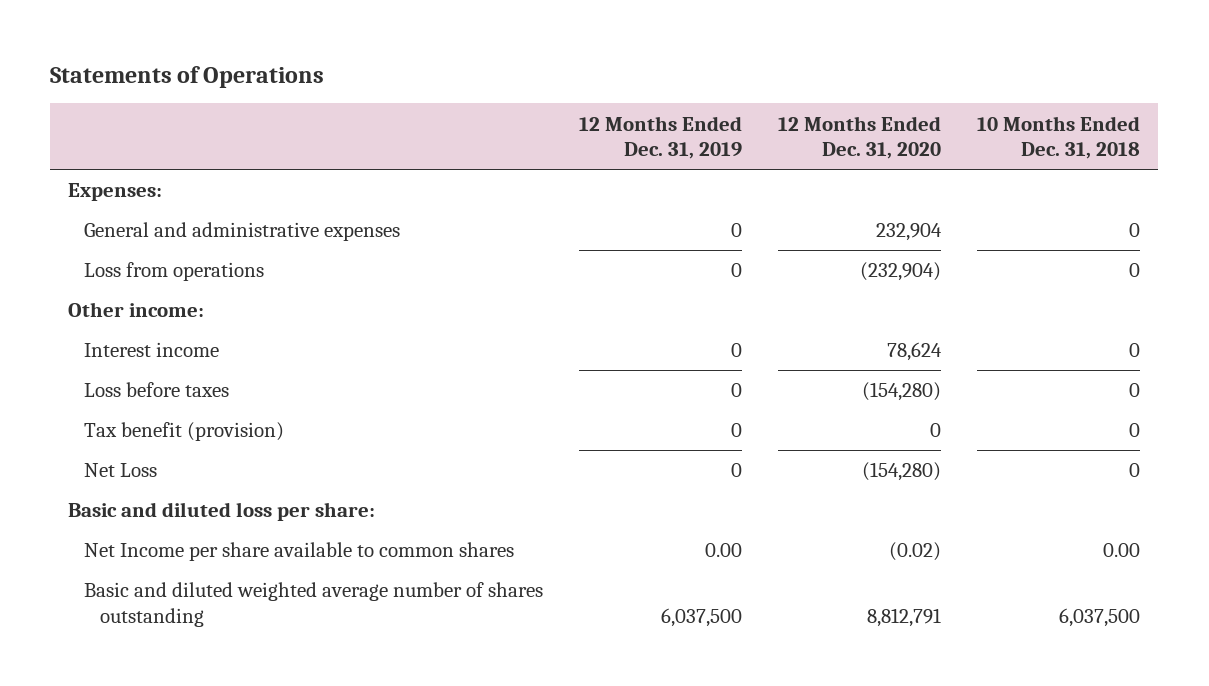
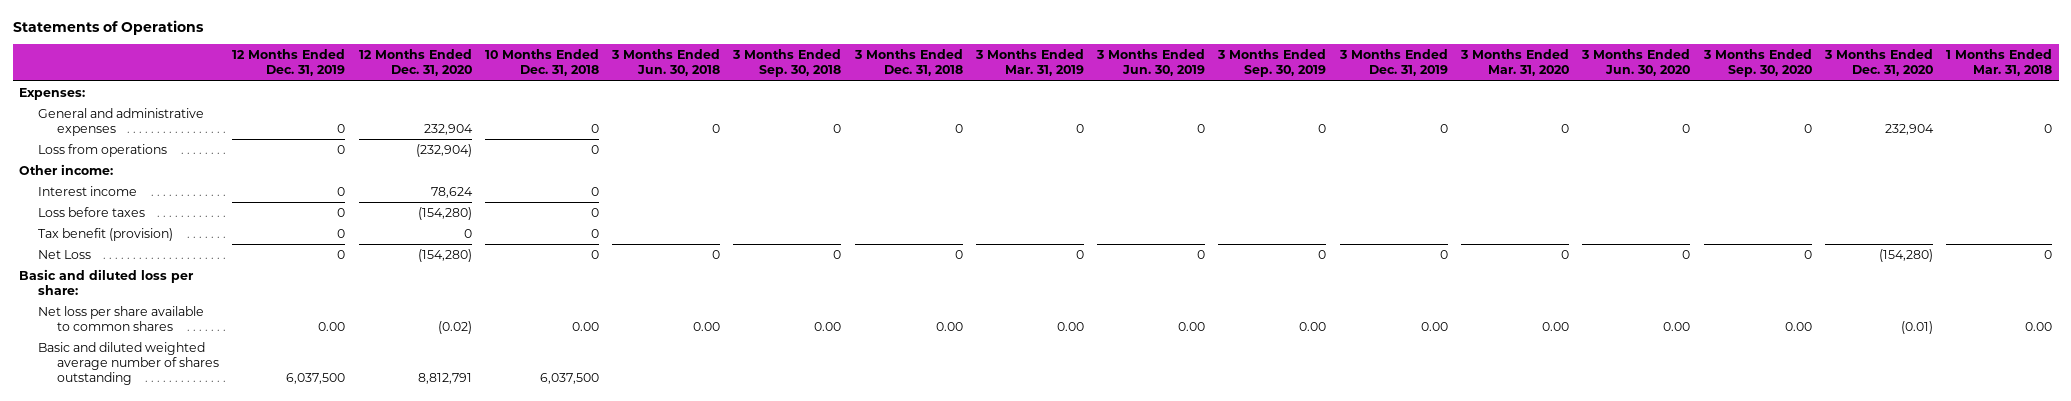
- | 12 Months Ended Dec. 31, 2019 | 12 Months Ended Dec. 31, 2020 | 10 Months Ended Dec. 31, 2018
+ | 12 Months Ended Dec. 31, 2019 | 12 Months Ended Dec. 31, 2020 | 10 Months Ended Dec. 31, 2018 | 3 Months Ended Jun. 30, 2018 | 3 Months Ended Sep. 30, 2018 | 3 Months Ended Dec. 31, 2018 | 3 Months Ended Mar. 31, 2019 | 3 Months Ended Jun. 30, 2019 | 3 Months Ended Sep. 30, 2019 | 3 Months Ended Dec. 31, 2019 | 3 Months Ended Mar. 31, 2020 | 3 Months Ended Jun. 30, 2020 | 3 Months Ended Sep. 30, 2020 | 3 Months Ended Dec. 31, 2020 | 1 Months Ended Mar. 31, 2018
- Net Income per share available to common shares | 0.00 | (0.02) | 0.00
+ Net loss per share available to common shares | 0.00 | (0.02) | 0.00 | 0.00 | 0.00 | 0.00 | 0.00 | 0.00 | 0.00 | 0.00 | 0.00 | 0.00 | 0.00 | (0.01) | 0.00

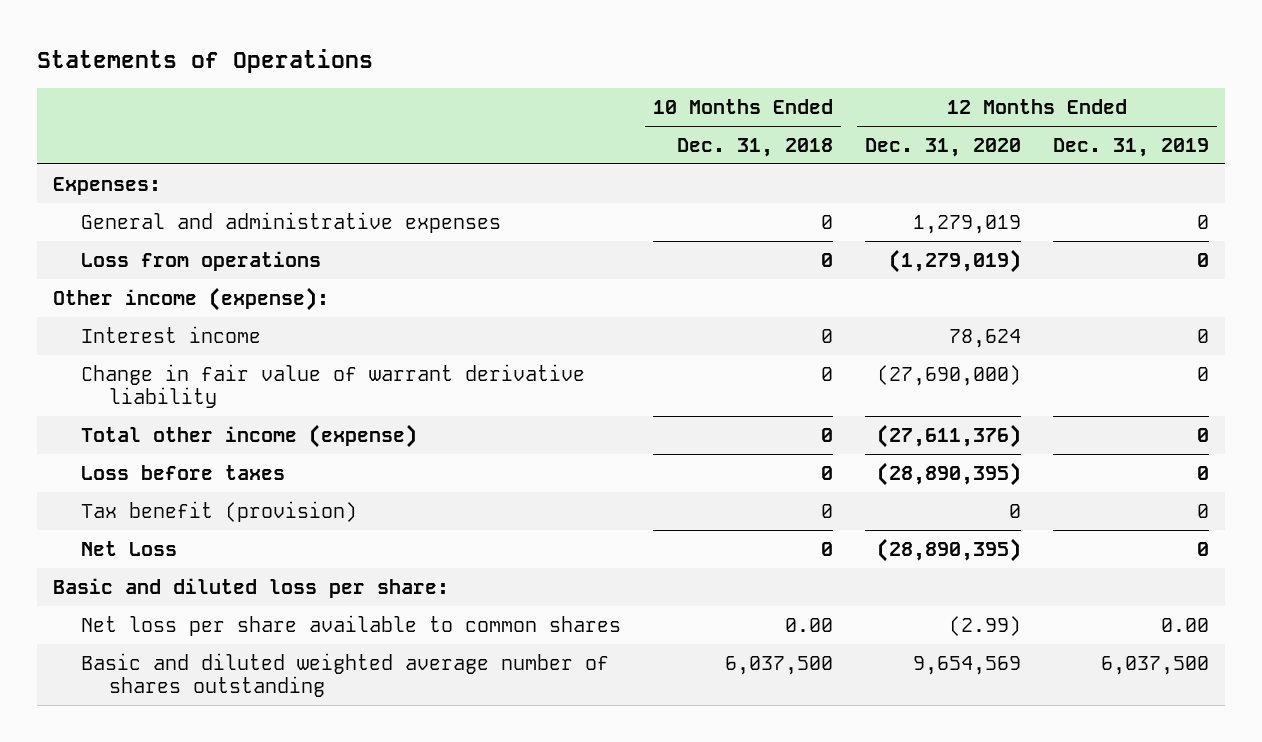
- | 12 Months Ended Dec. 31, 2019 | 12 Months Ended Dec. 31, 2020 | 10 Months Ended Dec. 31, 2018 | 3 Months Ended Jun. 30, 2018 | 3 Months Ended Sep. 30, 2018 | 3 Months Ended Dec. 31, 2018 | 3 Months Ended Mar. 31, 2019 | 3 Months Ended Jun. 30, 2019 | 3 Months Ended Sep. 30, 2019 | 3 Months Ended Dec. 31, 2019 | 3 Months Ended Mar. 31, 2020 | 3 Months Ended Jun. 30, 2020 | 3 Months Ended Sep. 30, 2020 | 3 Months Ended Dec. 31, 2020 | 1 Months Ended Mar. 31, 2018
+ | 10 Months Ended Dec. 31, 2018 | 12 Months Ended Dec. 31, 2020 | 12 Months Ended Dec. 31, 2019
- General and administrative expenses | 0 | 232,904 | 0 | 0 | 0 | 0 | 0 | 0 | 0 | 0 | 0 | 0 | 0 | 232,904 | 0
- Loss from operations | 0 | (232,904) | 0 | | | | | | | | | | | |
- Other income:
+ General and administrative expenses | 0 | 1,279,019 | 0
+ Loss from operations | 0 | (1,279,019) | 0
+ Other income (expense):
- Loss before taxes | 0 | (154,280) | 0 | | | | | | | | | | | |
+ Change in fair value of warrant derivative liability | 0 | (27,690,000) | 0
+ Total other income (expense) | 0 | (27,611,376) | 0
+ Loss before taxes | 0 | (28,890,395) | 0
- Net Loss | 0 | (154,280) | 0 | 0 | 0 | 0 | 0 | 0 | 0 | 0 | 0 | 0 | 0 | (154,280) | 0
+ Net Loss | 0 | (28,890,395) | 0
- Net loss per share available to common shares | 0.00 | (0.02) | 0.00 | 0.00 | 0.00 | 0.00 | 0.00 | 0.00 | 0.00 | 0.00 | 0.00 | 0.00 | 0.00 | (0.01) | 0.00
- Basic and diluted weighted average number of shares outstanding | 6,037,500 | 8,812,791 | 6,037,500 | | | | | | | | | | | |
+ Net loss per share available to common shares | 0.00 | (2.99) | 0.00
+ Basic and diluted weighted average number of shares outstanding | 6,037,500 | 9,654,569 | 6,037,500

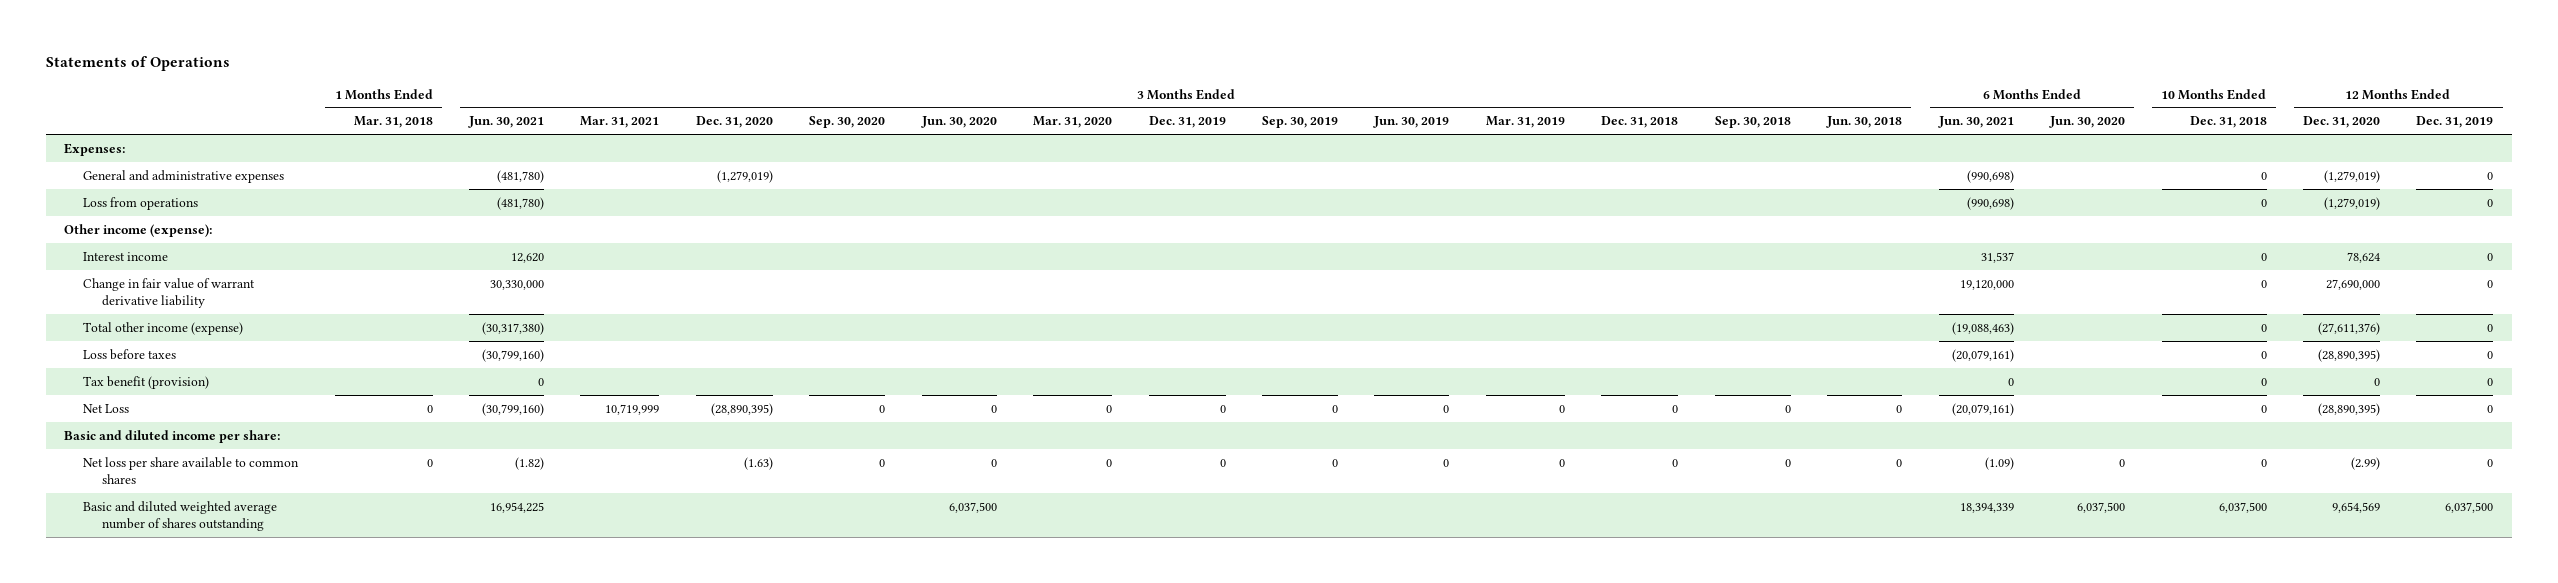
- | 10 Months Ended Dec. 31, 2018 | 12 Months Ended Dec. 31, 2020 | 12 Months Ended Dec. 31, 2019
+ | 1 Months Ended Mar. 31, 2018 | 3 Months Ended Jun. 30, 2021 | 3 Months Ended Mar. 31, 2021 | 3 Months Ended Dec. 31, 2020 | 3 Months Ended Sep. 30, 2020 | 3 Months Ended Jun. 30, 2020 | 3 Months Ended Mar. 31, 2020 | 3 Months Ended Dec. 31, 2019 | 3 Months Ended Sep. 30, 2019 | 3 Months Ended Jun. 30, 2019 | 3 Months Ended Mar. 31, 2019 | 3 Months Ended Dec. 31, 2018 | 3 Months Ended Sep. 30, 2018 | 3 Months Ended Jun. 30, 2018 | 6 Months Ended Jun. 30, 2021 | 6 Months Ended Jun. 30, 2020 | 10 Months Ended Dec. 31, 2018 | 12 Months Ended Dec. 31, 2020 | 12 Months Ended Dec. 31, 2019
- General and administrative expenses | 0 | 1,279,019 | 0
+ General and administrative expenses | | (481,780) | | (1,279,019) | | | | | | | | | | | (990,698) | | 0 | (1,279,019) | 0
- Change in fair value of warrant derivative liability | 0 | (27,690,000) | 0
+ Change in fair value of warrant derivative liability | | 30,330,000 | | | | | | | | | | | | | 19,120,000 | | 0 | 27,690,000 | 0
- Basic and diluted loss per share:
- Net loss per share available to common shares | 0.00 | (2.99) | 0.00
+ Basic and diluted income per share:
+ Net loss per share available to common shares | 0 | (1.82) | | (1.63) | 0 | 0 | 0 | 0 | 0 | 0 | 0 | 0 | 0 | 0 | (1.09) | 0 | 0 | (2.99) | 0

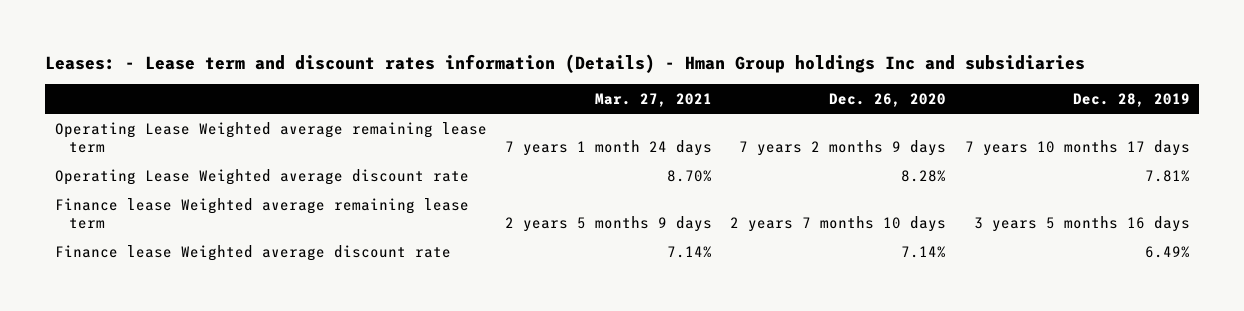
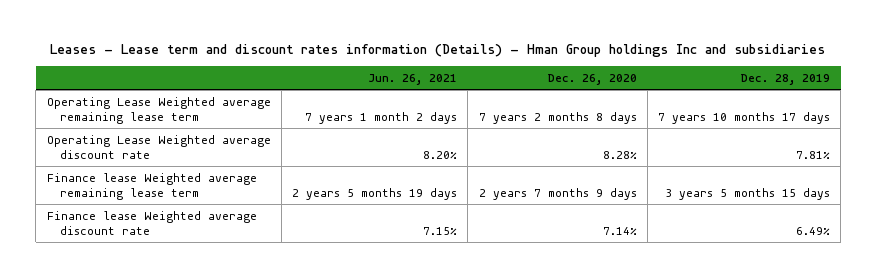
- Leases: - Lease term and discount rates information (Details) - Hman Group holdings Inc and subsidiaries
+ Leases - Lease term and discount rates information (Details) - Hman Group holdings Inc and subsidiaries
- | Mar. 27, 2021 | Dec. 26, 2020 | Dec. 28, 2019
+ | Jun. 26, 2021 | Dec. 26, 2020 | Dec. 28, 2019
- Operating Lease Weighted average remaining lease term | 7 years 1 month 24 days | 7 years 2 months 9 days | 7 years 10 months 17 days
+ Operating Lease Weighted average remaining lease term | 7 years 1 month 2 days | 7 years 2 months 8 days | 7 years 10 months 17 days
- Finance lease Weighted average remaining lease term | 2 years 5 months 9 days | 2 years 7 months 10 days | 3 years 5 months 16 days
+ Finance lease Weighted average remaining lease term | 2 years 5 months 19 days | 2 years 7 months 9 days | 3 years 5 months 15 days

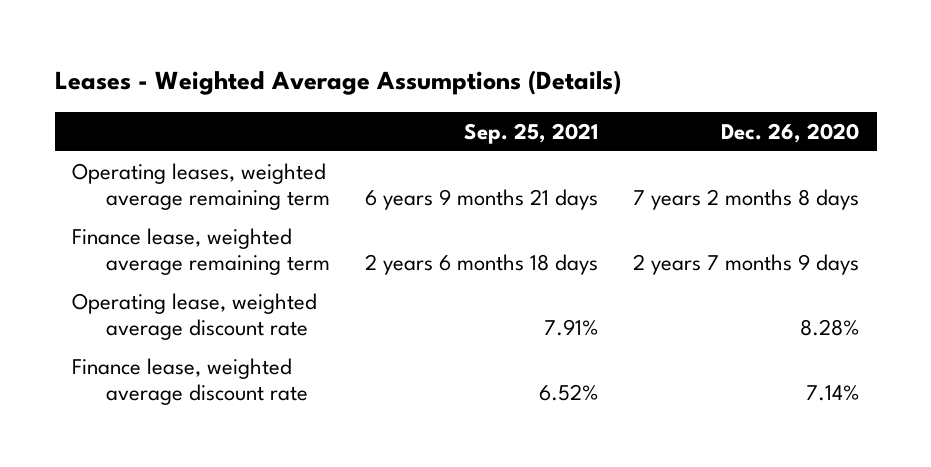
- Leases - Lease term and discount rates information (Details) - Hman Group holdings Inc and subsidiaries
+ Leases - Weighted Average Assumptions (Details)
- | Jun. 26, 2021 | Dec. 26, 2020 | Dec. 28, 2019
+ | Sep. 25, 2021 | Dec. 26, 2020
- Operating Lease Weighted average remaining lease term | 7 years 1 month 2 days | 7 years 2 months 8 days | 7 years 10 months 17 days
- Operating Lease Weighted average discount rate | 8.20% | 8.28% | 7.81%
- Finance lease Weighted average remaining lease term | 2 years 5 months 19 days | 2 years 7 months 9 days | 3 years 5 months 15 days
- Finance lease Weighted average discount rate | 7.15% | 7.14% | 6.49%
+ Operating leases, weighted average remaining term | 6 years 9 months 21 days | 7 years 2 months 8 days
+ Finance lease, weighted average remaining term | 2 years 6 months 18 days | 2 years 7 months 9 days
+ Operating lease, weighted average discount rate | 7.91% | 8.28%
+ Finance lease, weighted average discount rate | 6.52% | 7.14%

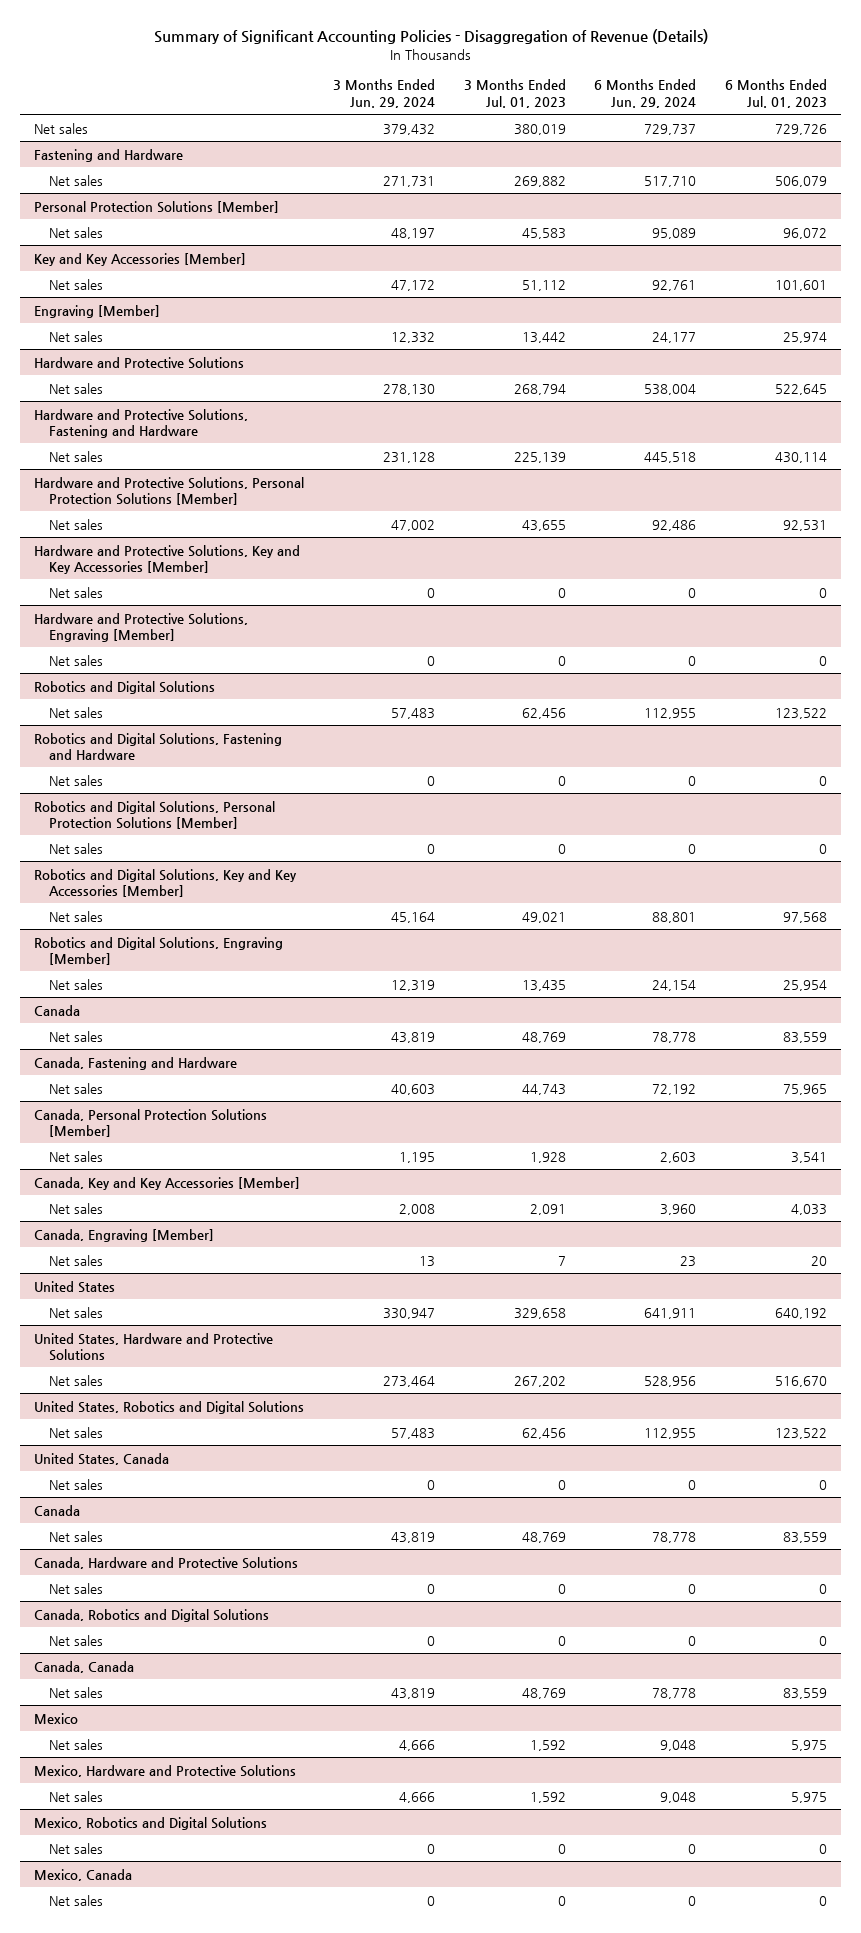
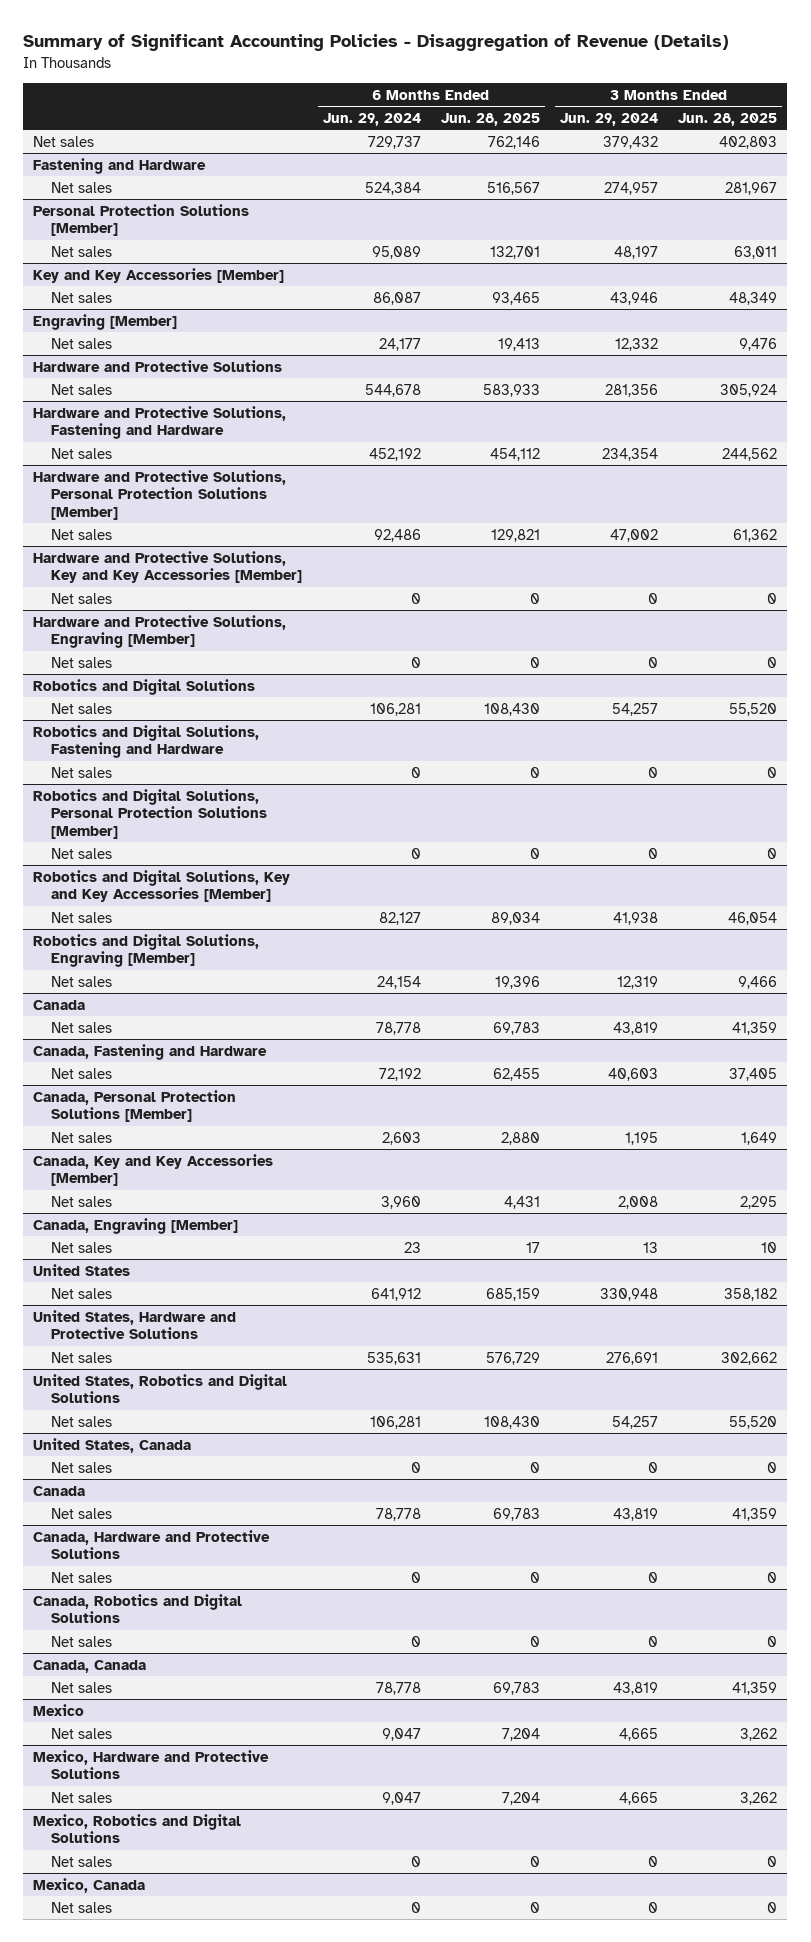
- | 3 Months Ended Jun. 29, 2024 | 3 Months Ended Jul. 01, 2023 | 6 Months Ended Jun. 29, 2024 | 6 Months Ended Jul. 01, 2023
+ | 6 Months Ended Jun. 29, 2024 | 6 Months Ended Jun. 28, 2025 | 3 Months Ended Jun. 29, 2024 | 3 Months Ended Jun. 28, 2025
@ Fastening and Hardware
- Net sales | 271,731 | 269,882 | 517,710 | 506,079
+ Net sales | 524,384 | 516,567 | 274,957 | 281,967
@ Key and Key Accessories [Member]
- Net sales | 47,172 | 51,112 | 92,761 | 101,601
+ Net sales | 86,087 | 93,465 | 43,946 | 48,349
@ Hardware and Protective Solutions
- Net sales | 278,130 | 268,794 | 538,004 | 522,645
+ Net sales | 544,678 | 583,933 | 281,356 | 305,924
@ Hardware and Protective Solutions, Fastening and Hardware
- Net sales | 231,128 | 225,139 | 445,518 | 430,114
+ Net sales | 452,192 | 454,112 | 234,354 | 244,562
@ Robotics and Digital Solutions
- Net sales | 57,483 | 62,456 | 112,955 | 123,522
+ Net sales | 106,281 | 108,430 | 54,257 | 55,520
@ Robotics and Digital Solutions, Key and Key Accessories [Member]
- Net sales | 45,164 | 49,021 | 88,801 | 97,568
+ Net sales | 82,127 | 89,034 | 41,938 | 46,054
@ United States
- Net sales | 330,947 | 329,658 | 641,911 | 640,192
+ Net sales | 641,912 | 685,159 | 330,948 | 358,182
@ United States, Hardware and Protective Solutions
- Net sales | 273,464 | 267,202 | 528,956 | 516,670
+ Net sales | 535,631 | 576,729 | 276,691 | 302,662
@ United States, Robotics and Digital Solutions
- Net sales | 57,483 | 62,456 | 112,955 | 123,522
+ Net sales | 106,281 | 108,430 | 54,257 | 55,520
@ Mexico
- Net sales | 4,666 | 1,592 | 9,048 | 5,975
+ Net sales | 9,047 | 7,204 | 4,665 | 3,262
@ Mexico, Hardware and Protective Solutions
- Net sales | 4,666 | 1,592 | 9,048 | 5,975
+ Net sales | 9,047 | 7,204 | 4,665 | 3,262

